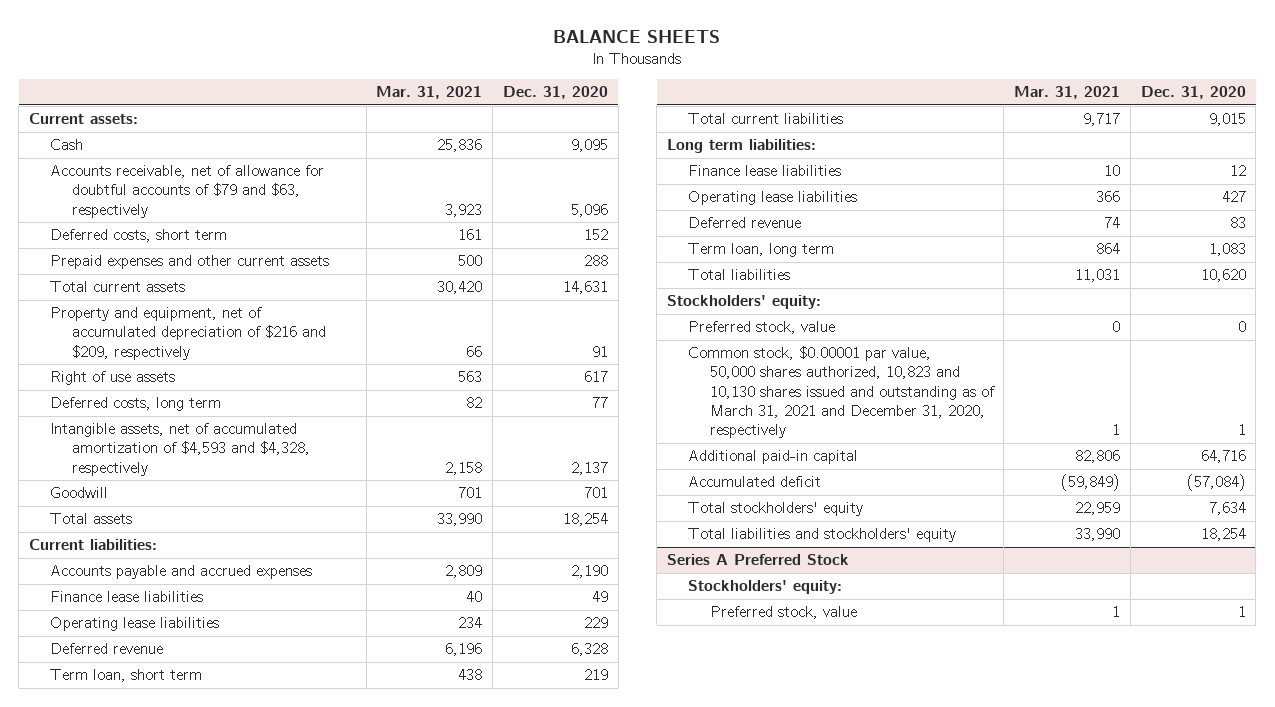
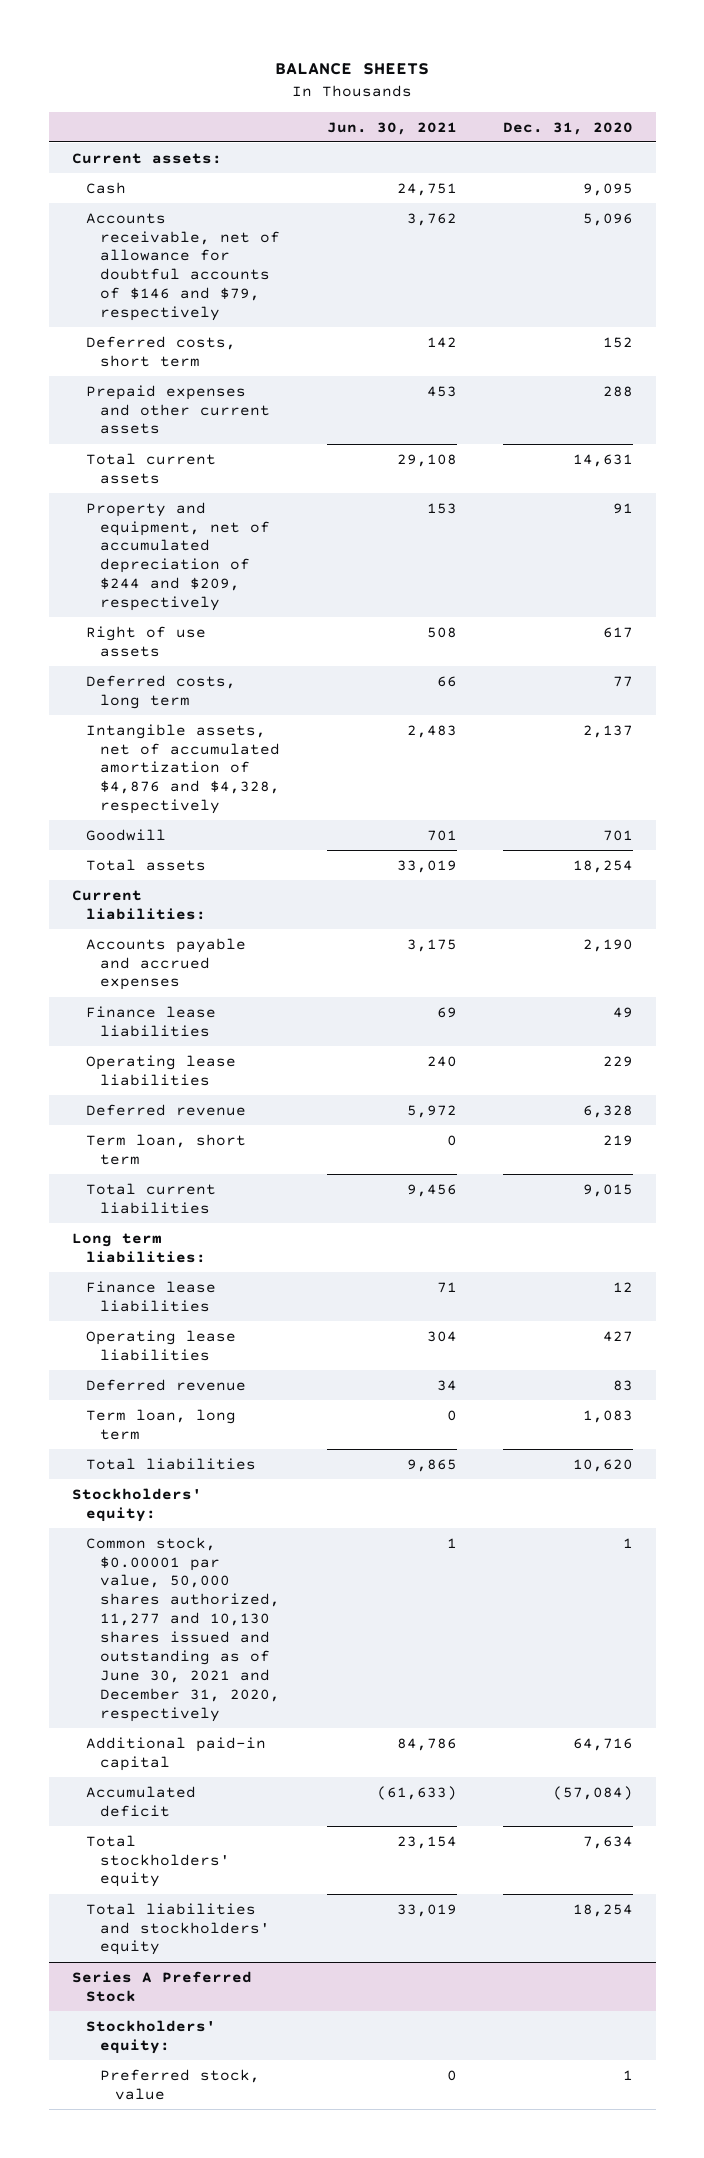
- | Mar. 31, 2021 | Dec. 31, 2020
+ | Jun. 30, 2021 | Dec. 31, 2020
- Accounts receivable, net of allowance for doubtful accounts of $79 and $63, respectively | 3,923 | 5,096
+ Accounts receivable, net of allowance for doubtful accounts of $146 and $79, respectively | 3,762 | 5,096
- Property and equipment, net of accumulated depreciation of $216 and $209, respectively | 66 | 91
+ Property and equipment, net of accumulated depreciation of $244 and $209, respectively | 153 | 91
- Intangible assets, net of accumulated amortization of $4,593 and $4,328, respectively | 2,158 | 2,137
+ Intangible assets, net of accumulated amortization of $4,876 and $4,328, respectively | 2,483 | 2,137
- Preferred stock, value | 0 | 0
- Common stock, $0.00001 par value, 50,000 shares authorized, 10,823 and 10,130 shares issued and outstanding as of March 31, 2021 and December 31, 2020, respectively | 1 | 1
+ Common stock, $0.00001 par value, 50,000 shares authorized, 11,277 and 10,130 shares issued and outstanding as of June 30, 2021 and December 31, 2020, respectively | 1 | 1

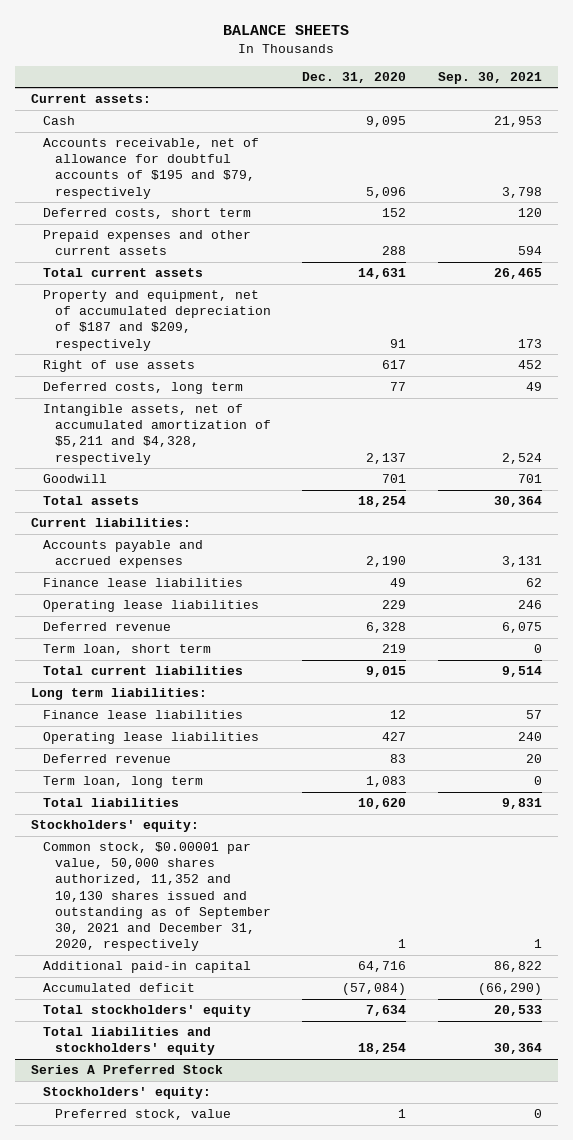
- | Jun. 30, 2021 | Dec. 31, 2020
+ | Dec. 31, 2020 | Sep. 30, 2021
- Accounts receivable, net of allowance for doubtful accounts of $146 and $79, respectively | 3,762 | 5,096
+ Accounts receivable, net of allowance for doubtful accounts of $195 and $79, respectively | 5,096 | 3,798
- Property and equipment, net of accumulated depreciation of $244 and $209, respectively | 153 | 91
+ Property and equipment, net of accumulated depreciation of $187 and $209, respectively | 91 | 173
- Intangible assets, net of accumulated amortization of $4,876 and $4,328, respectively | 2,483 | 2,137
+ Intangible assets, net of accumulated amortization of $5,211 and $4,328, respectively | 2,137 | 2,524
- Common stock, $0.00001 par value, 50,000 shares authorized, 11,277 and 10,130 shares issued and outstanding as of June 30, 2021 and December 31, 2020, respectively | 1 | 1
+ Common stock, $0.00001 par value, 50,000 shares authorized, 11,352 and 10,130 shares issued and outstanding as of September 30, 2021 and December 31, 2020, respectively | 1 | 1

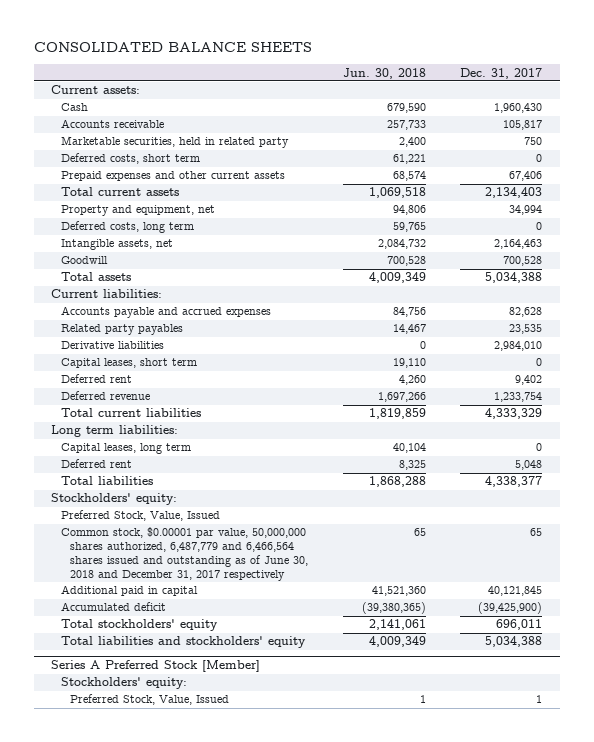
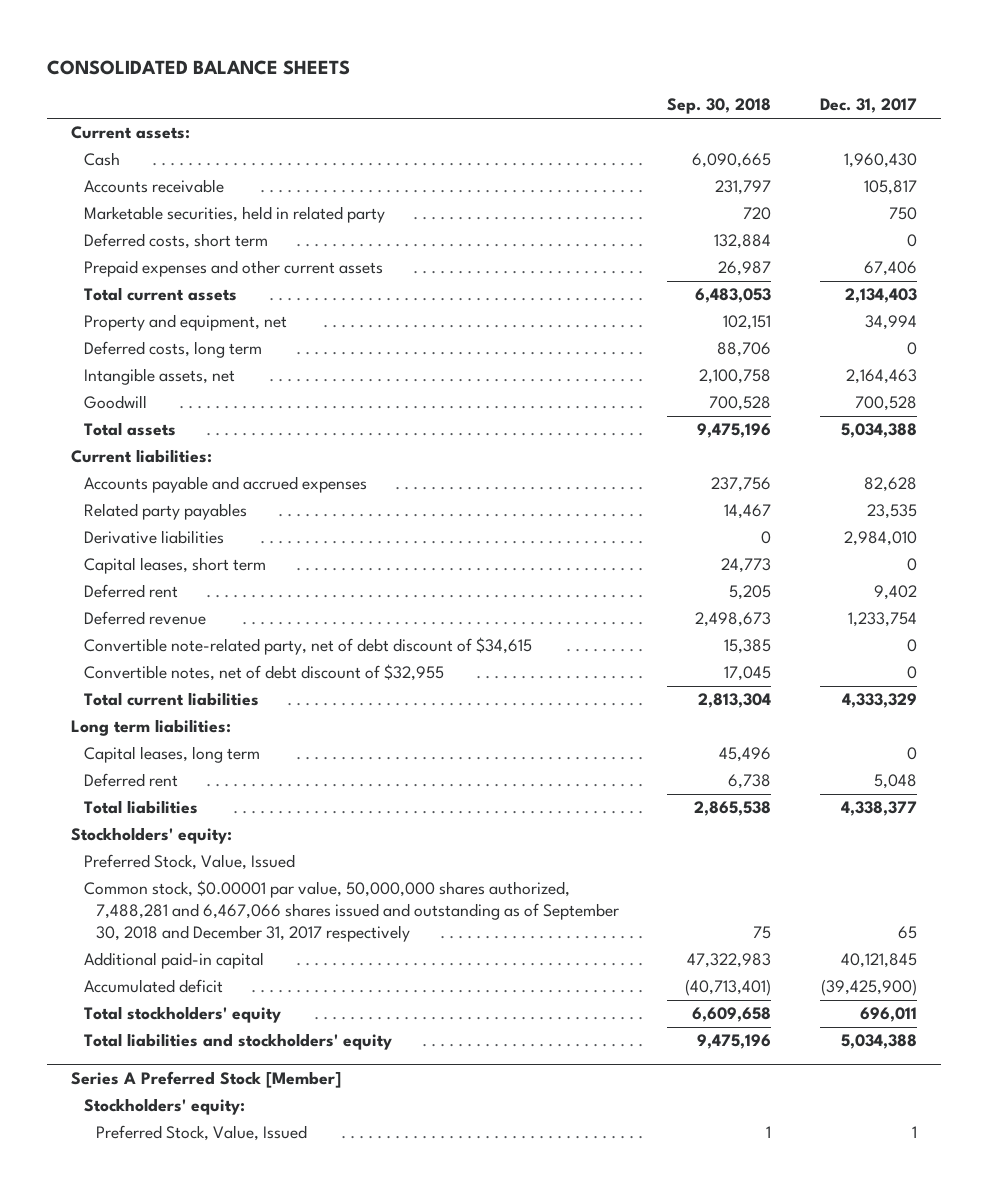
- | Jun. 30, 2018 | Dec. 31, 2017
+ | Sep. 30, 2018 | Dec. 31, 2017
+ Convertible note-related party, net of debt discount of $34,615 | 15,385 | 0
+ Convertible notes, net of debt discount of $32,955 | 17,045 | 0
- Common stock, $0.00001 par value, 50,000,000 shares authorized, 6,487,779 and 6,466,564 shares issued and outstanding as of June 30, 2018 and December 31, 2017 respectively | 65 | 65
- Additional paid in capital | 41,521,360 | 40,121,845
+ Common stock, $0.00001 par value, 50,000,000 shares authorized, 7,488,281 and 6,467,066 shares issued and outstanding as of September 30, 2018 and December 31, 2017 respectively | 75 | 65
+ Additional paid-in capital | 47,322,983 | 40,121,845

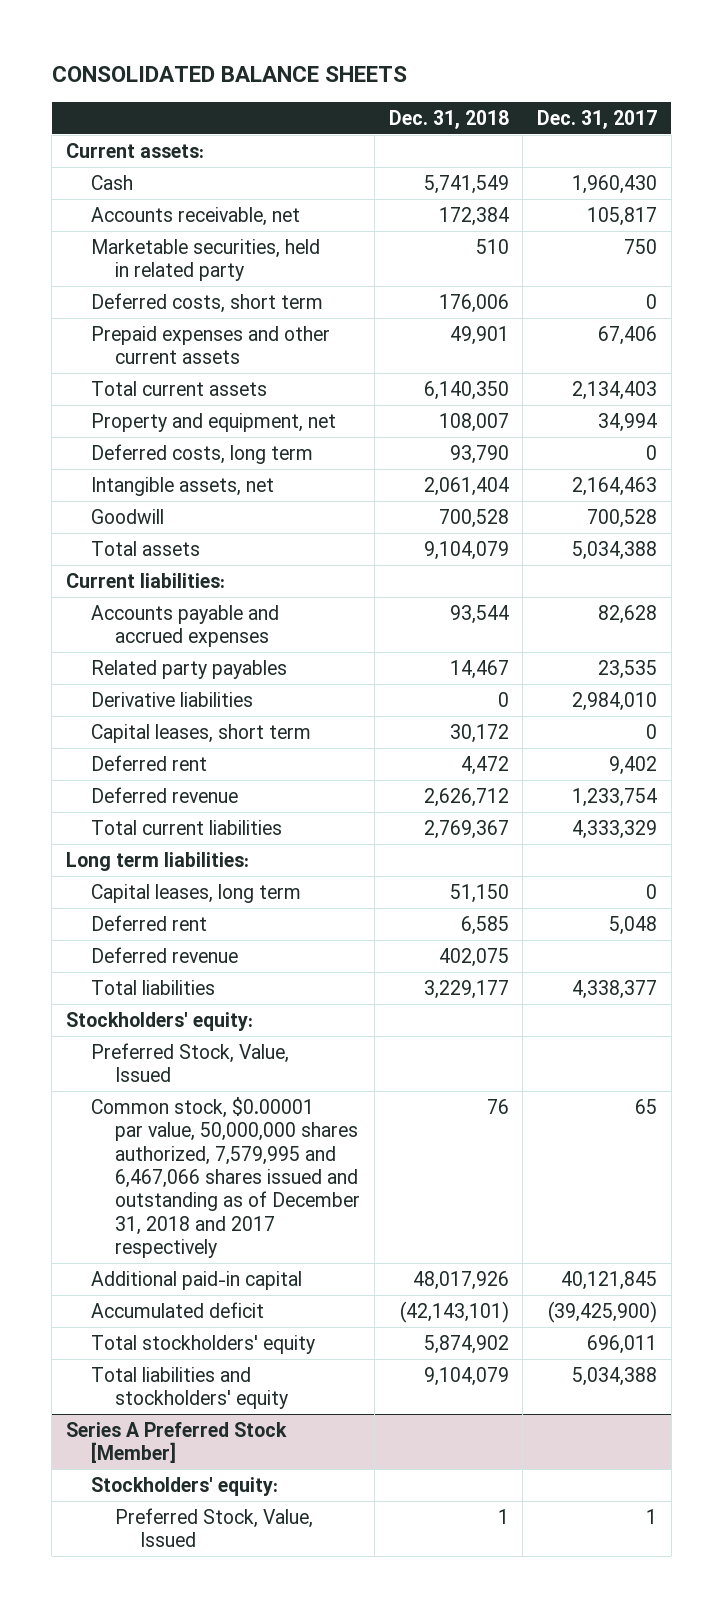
- | Sep. 30, 2018 | Dec. 31, 2017
+ | Dec. 31, 2018 | Dec. 31, 2017
- Accounts receivable | 231,797 | 105,817
+ Accounts receivable, net | 172,384 | 105,817
- Convertible note-related party, net of debt discount of $34,615 | 15,385 | 0
- Convertible notes, net of debt discount of $32,955 | 17,045 | 0
+ Deferred revenue | 402,075 |
- Common stock, $0.00001 par value, 50,000,000 shares authorized, 7,488,281 and 6,467,066 shares issued and outstanding as of September 30, 2018 and December 31, 2017 respectively | 75 | 65
+ Common stock, $0.00001 par value, 50,000,000 shares authorized, 7,579,995 and 6,467,066 shares issued and outstanding as of December 31, 2018 and 2017 respectively | 76 | 65

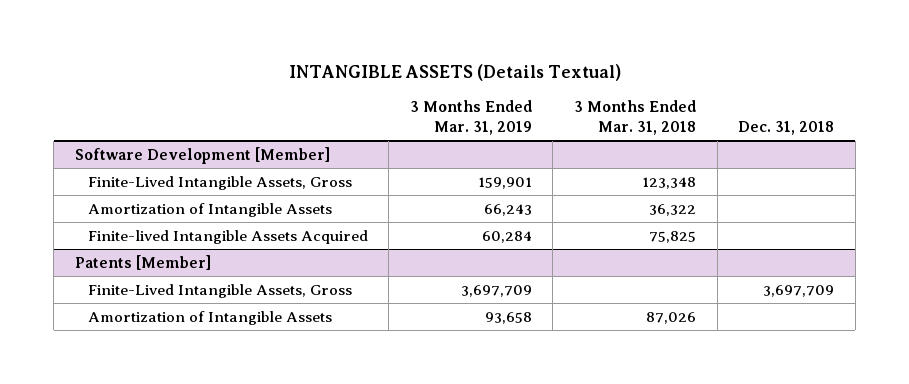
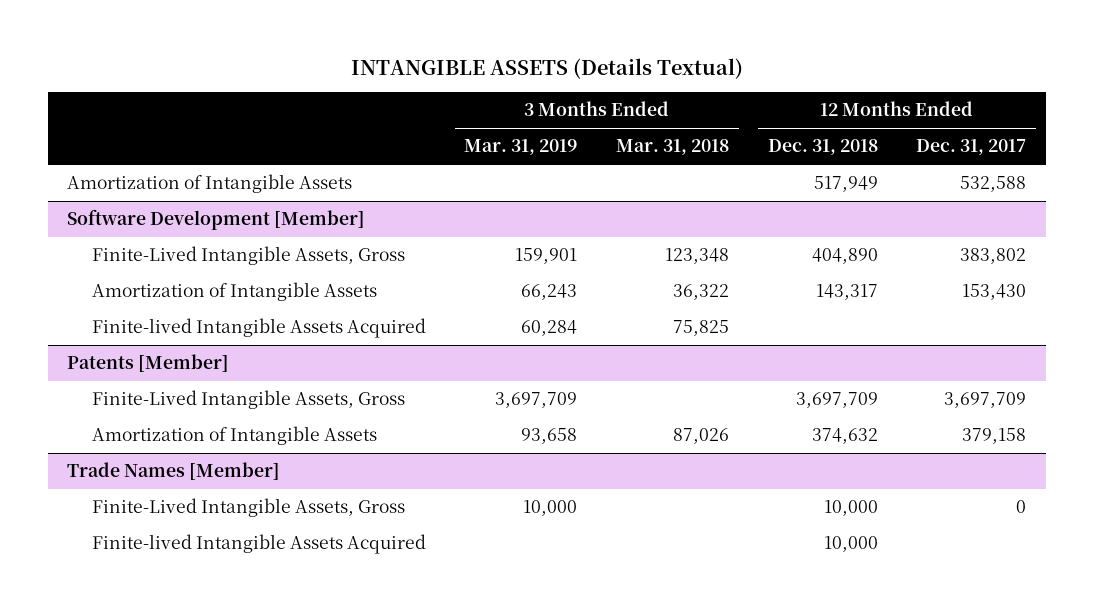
- | 3 Months Ended Mar. 31, 2019 | 3 Months Ended Mar. 31, 2018 | Dec. 31, 2018
+ | 3 Months Ended Mar. 31, 2019 | 3 Months Ended Mar. 31, 2018 | 12 Months Ended Dec. 31, 2018 | 12 Months Ended Dec. 31, 2017
+ Amortization of Intangible Assets | | | 517,949 | 532,588
+ Trade Names [Member]
+ Finite-Lived Intangible Assets, Gross | 10,000 | | 10,000 | 0
+ Finite-lived Intangible Assets Acquired | | | 10,000 |

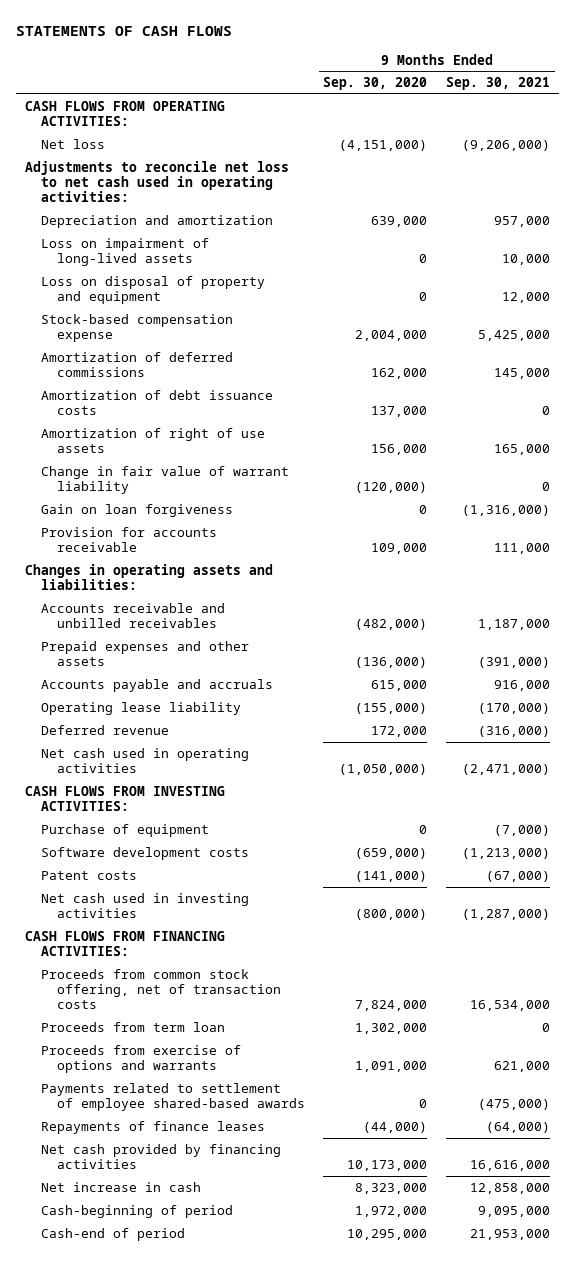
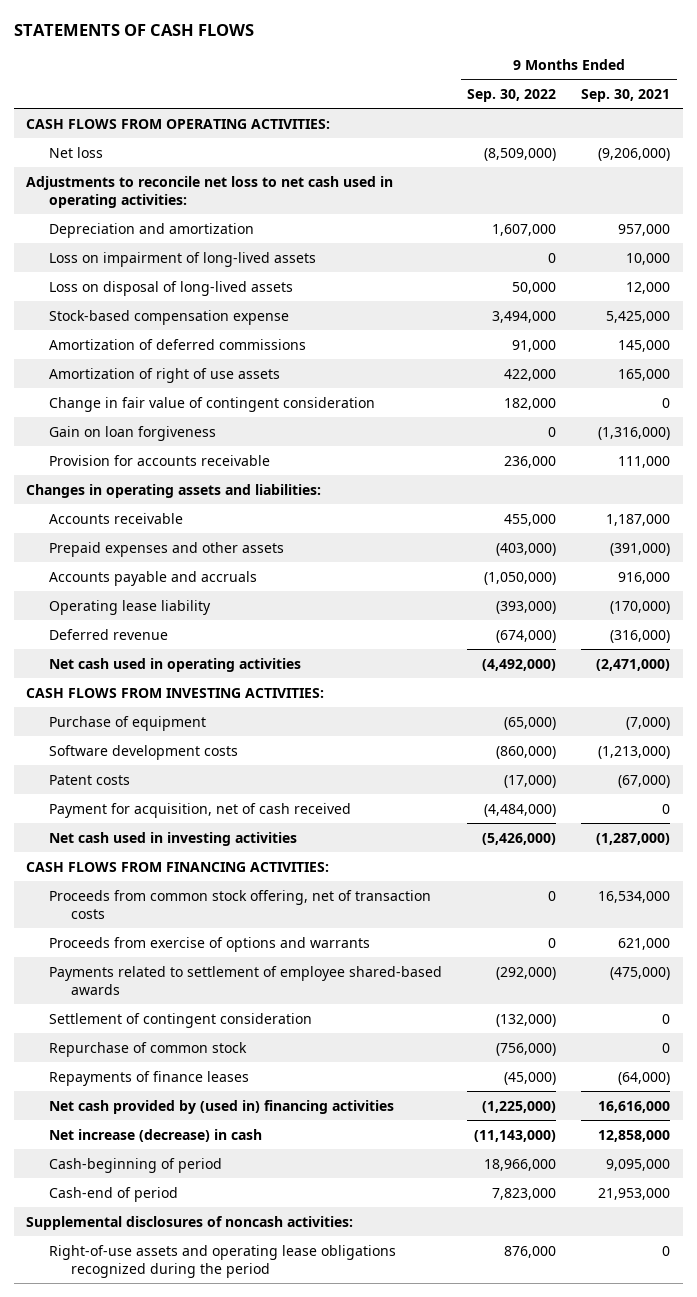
- | 9 Months Ended Sep. 30, 2020 | 9 Months Ended Sep. 30, 2021
+ | 9 Months Ended Sep. 30, 2022 | 9 Months Ended Sep. 30, 2021
- Loss on disposal of property and equipment | 0 | 12,000
+ Loss on disposal of long-lived assets | 50,000 | 12,000
- Amortization of debt issuance costs | 137,000 | 0
- Change in fair value of warrant liability | (120,000) | 0
+ Change in fair value of contingent consideration | 182,000 | 0
- Accounts receivable and unbilled receivables | (482,000) | 1,187,000
+ Accounts receivable | 455,000 | 1,187,000
+ Payment for acquisition, net of cash received | (4,484,000) | 0
- Proceeds from term loan | 1,302,000 | 0
+ Settlement of contingent consideration | (132,000) | 0
+ Repurchase of common stock | (756,000) | 0
- Net cash provided by financing activities | 10,173,000 | 16,616,000
- Net increase in cash | 8,323,000 | 12,858,000
+ Net cash provided by (used in) financing activities | (1,225,000) | 16,616,000
+ Net increase (decrease) in cash | (11,143,000) | 12,858,000
+ Supplemental disclosures of noncash activities:
+ Right-of-use assets and operating lease obligations recognized during the period | 876,000 | 0

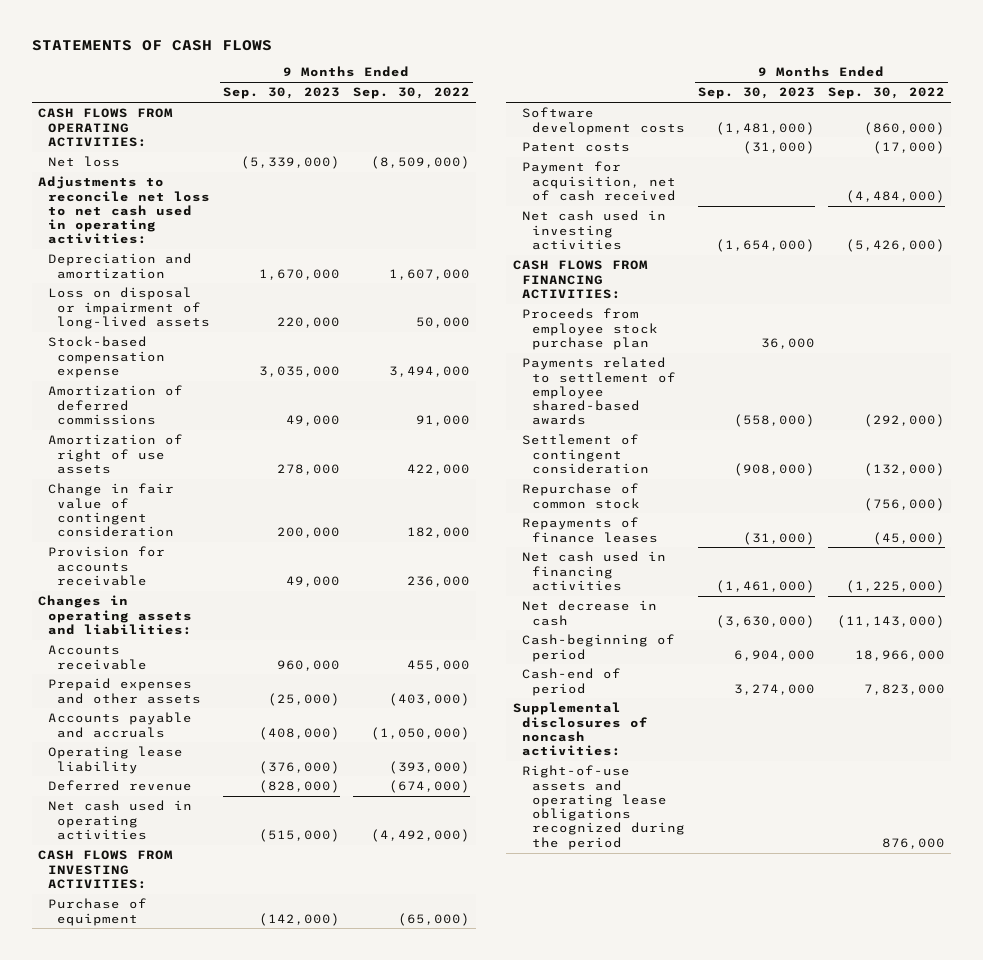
- | 9 Months Ended Sep. 30, 2022 | 9 Months Ended Sep. 30, 2021
+ | 9 Months Ended Sep. 30, 2023 | 9 Months Ended Sep. 30, 2022
- Loss on impairment of long-lived assets | 0 | 10,000
- Loss on disposal of long-lived assets | 50,000 | 12,000
+ Loss on disposal or impairment of long-lived assets | 220,000 | 50,000
- Gain on loan forgiveness | 0 | (1,316,000)
- Proceeds from common stock offering, net of transaction costs | 0 | 16,534,000
- Proceeds from exercise of options and warrants | 0 | 621,000
+ Proceeds from employee stock purchase plan | 36,000 |
- Net cash provided by (used in) financing activities | (1,225,000) | 16,616,000
- Net increase (decrease) in cash | (11,143,000) | 12,858,000
+ Net cash used in financing activities | (1,461,000) | (1,225,000)
+ Net decrease in cash | (3,630,000) | (11,143,000)

